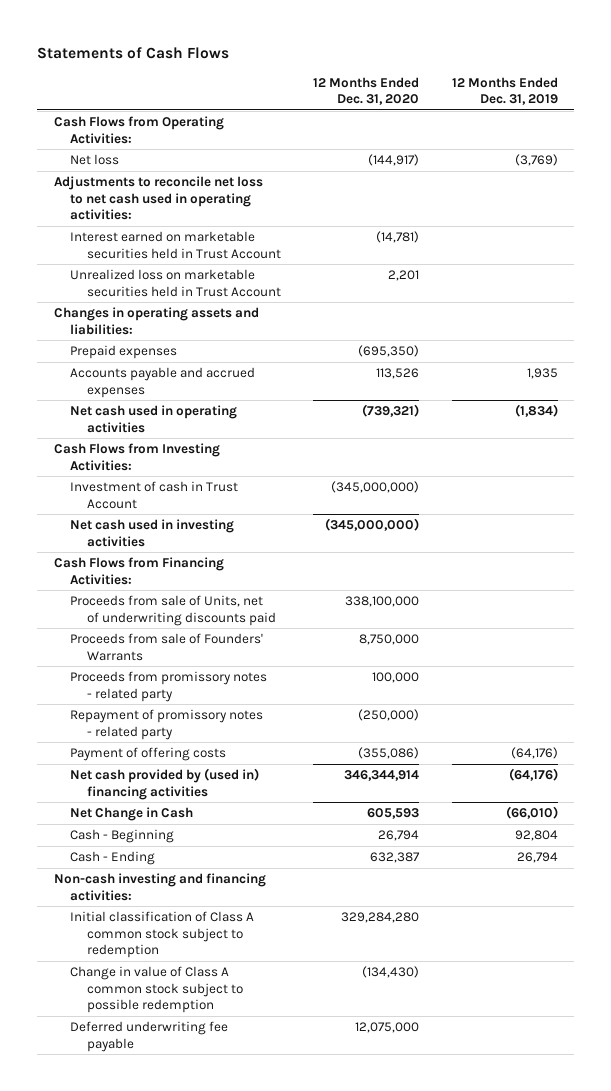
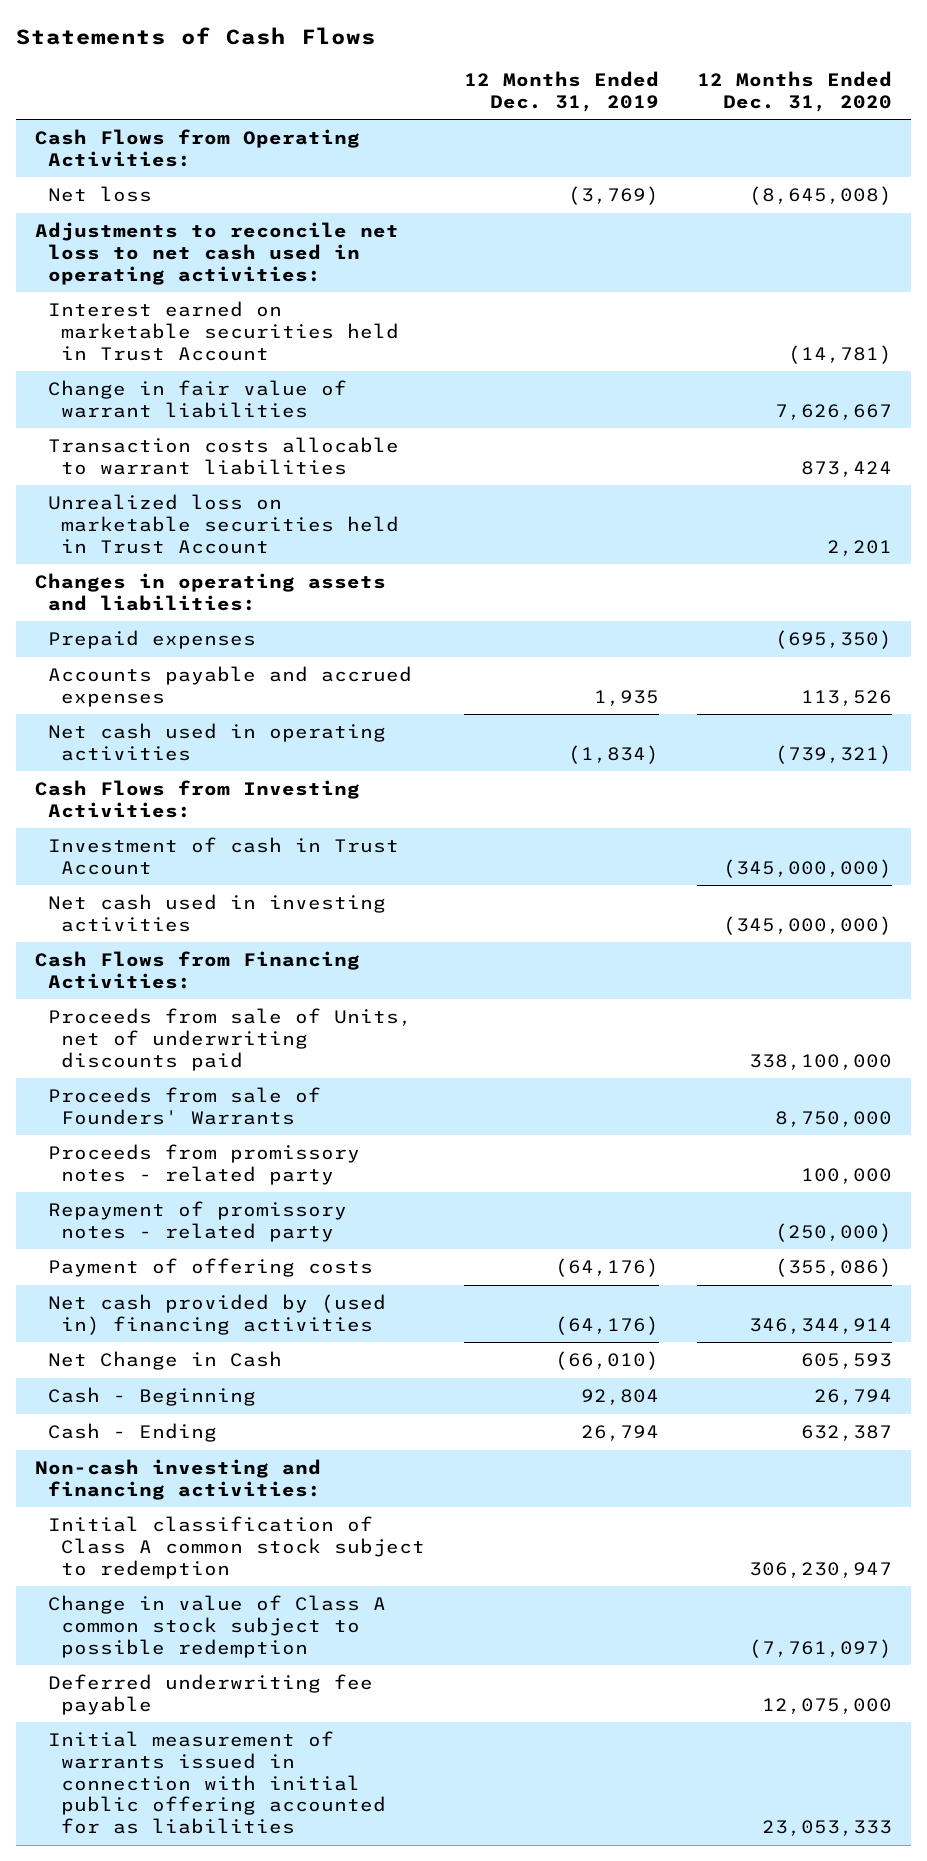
- | 12 Months Ended Dec. 31, 2020 | 12 Months Ended Dec. 31, 2019
+ | 12 Months Ended Dec. 31, 2019 | 12 Months Ended Dec. 31, 2020
- Net loss | (144,917) | (3,769)
+ Net loss | (3,769) | (8,645,008)
+ Change in fair value of warrant liabilities | | 7,626,667
+ Transaction costs allocable to warrant liabilities | | 873,424
- Initial classification of Class A common stock subject to redemption | 329,284,280 |
- Change in value of Class A common stock subject to possible redemption | (134,430) |
+ Initial classification of Class A common stock subject to redemption | | 306,230,947
+ Change in value of Class A common stock subject to possible redemption | | (7,761,097)
+ Initial measurement of warrants issued in connection with initial public offering accounted for as liabilities | | 23,053,333

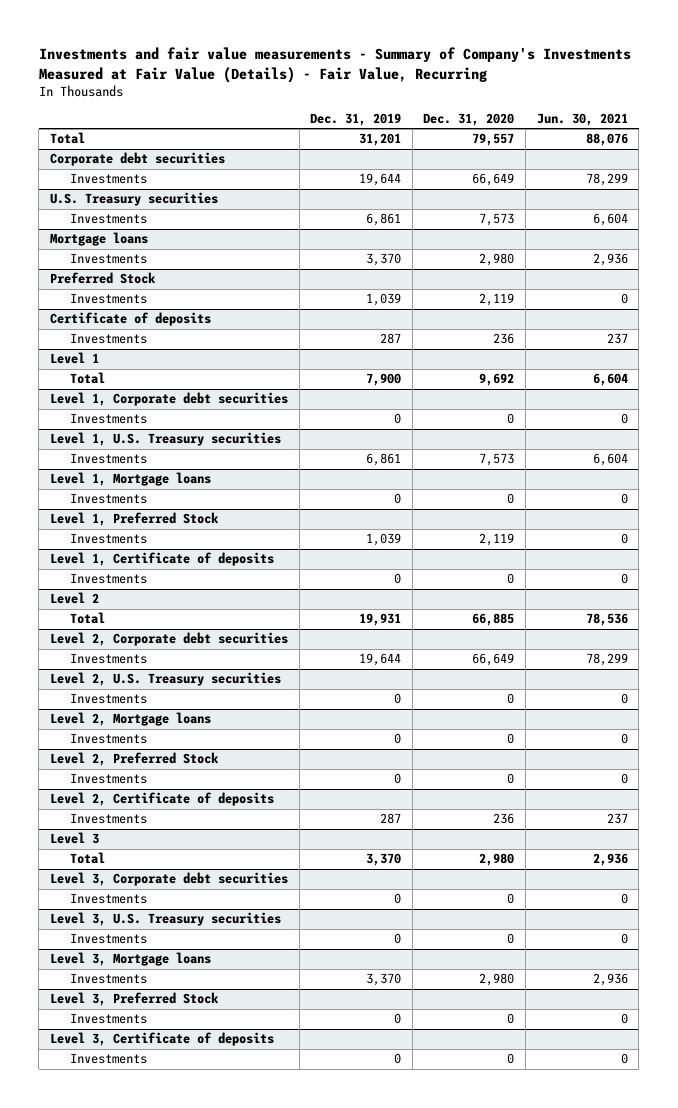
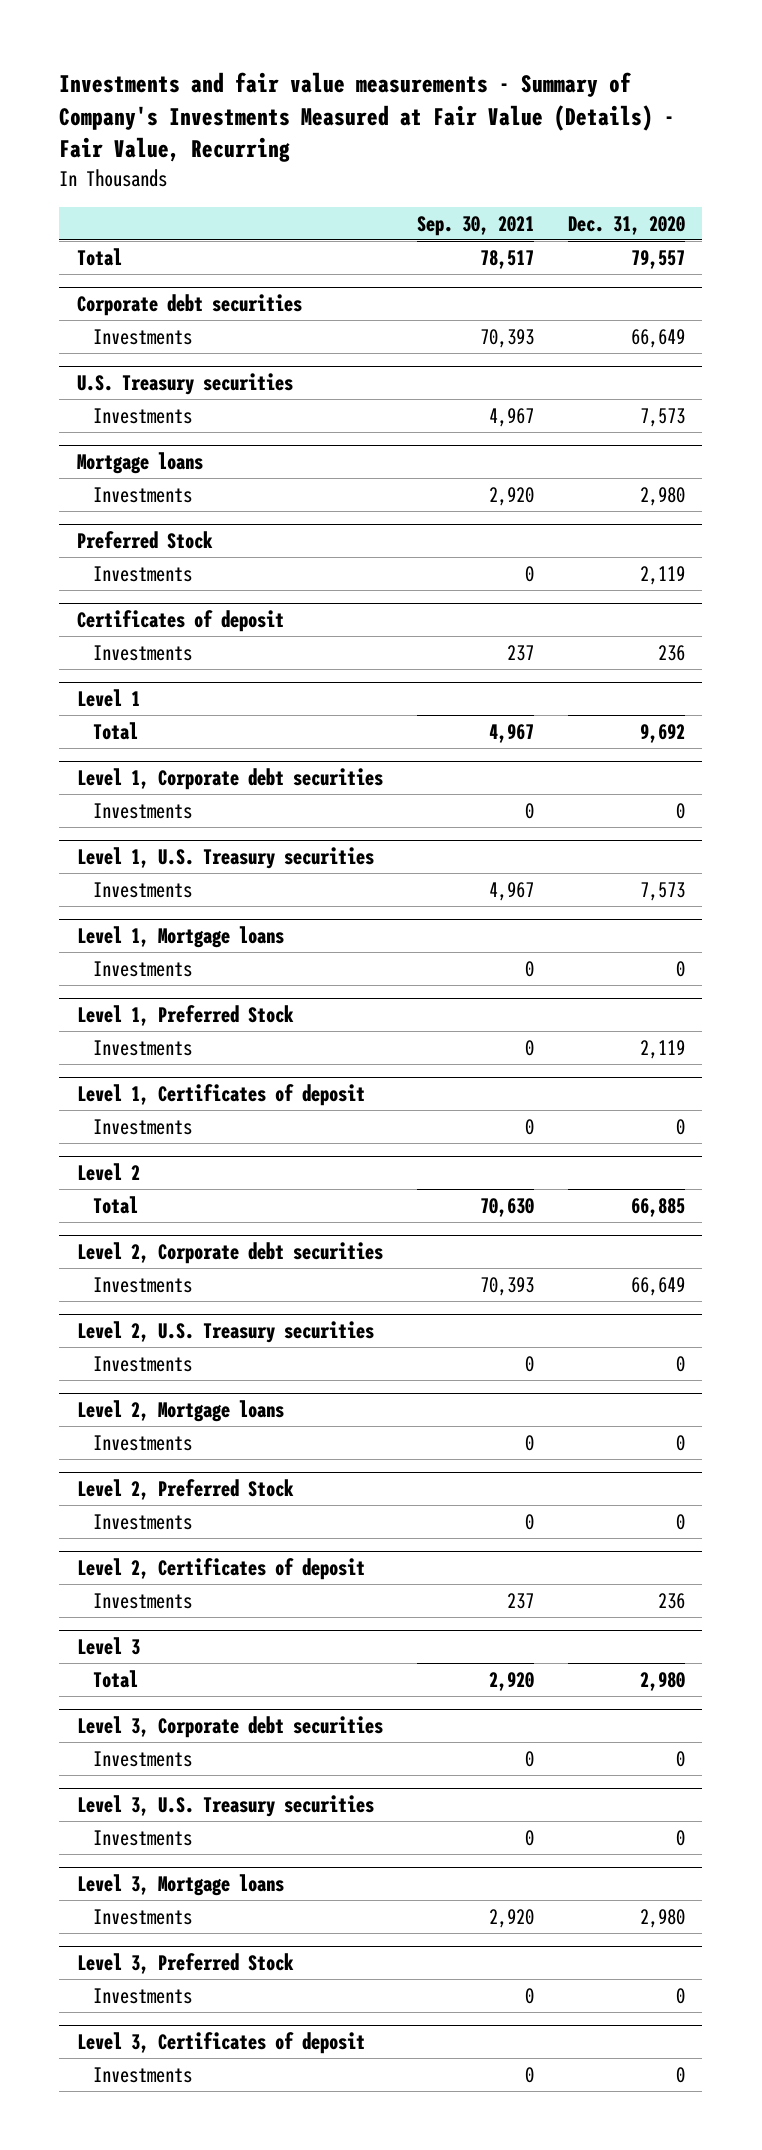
- | Dec. 31, 2019 | Dec. 31, 2020 | Jun. 30, 2021
+ | Sep. 30, 2021 | Dec. 31, 2020
- Certificate of deposits
+ Certificates of deposit
- Level 1, Certificate of deposits
+ Level 1, Certificates of deposit
- Level 2, Certificate of deposits
+ Level 2, Certificates of deposit
- Level 3, Certificate of deposits
+ Level 3, Certificates of deposit

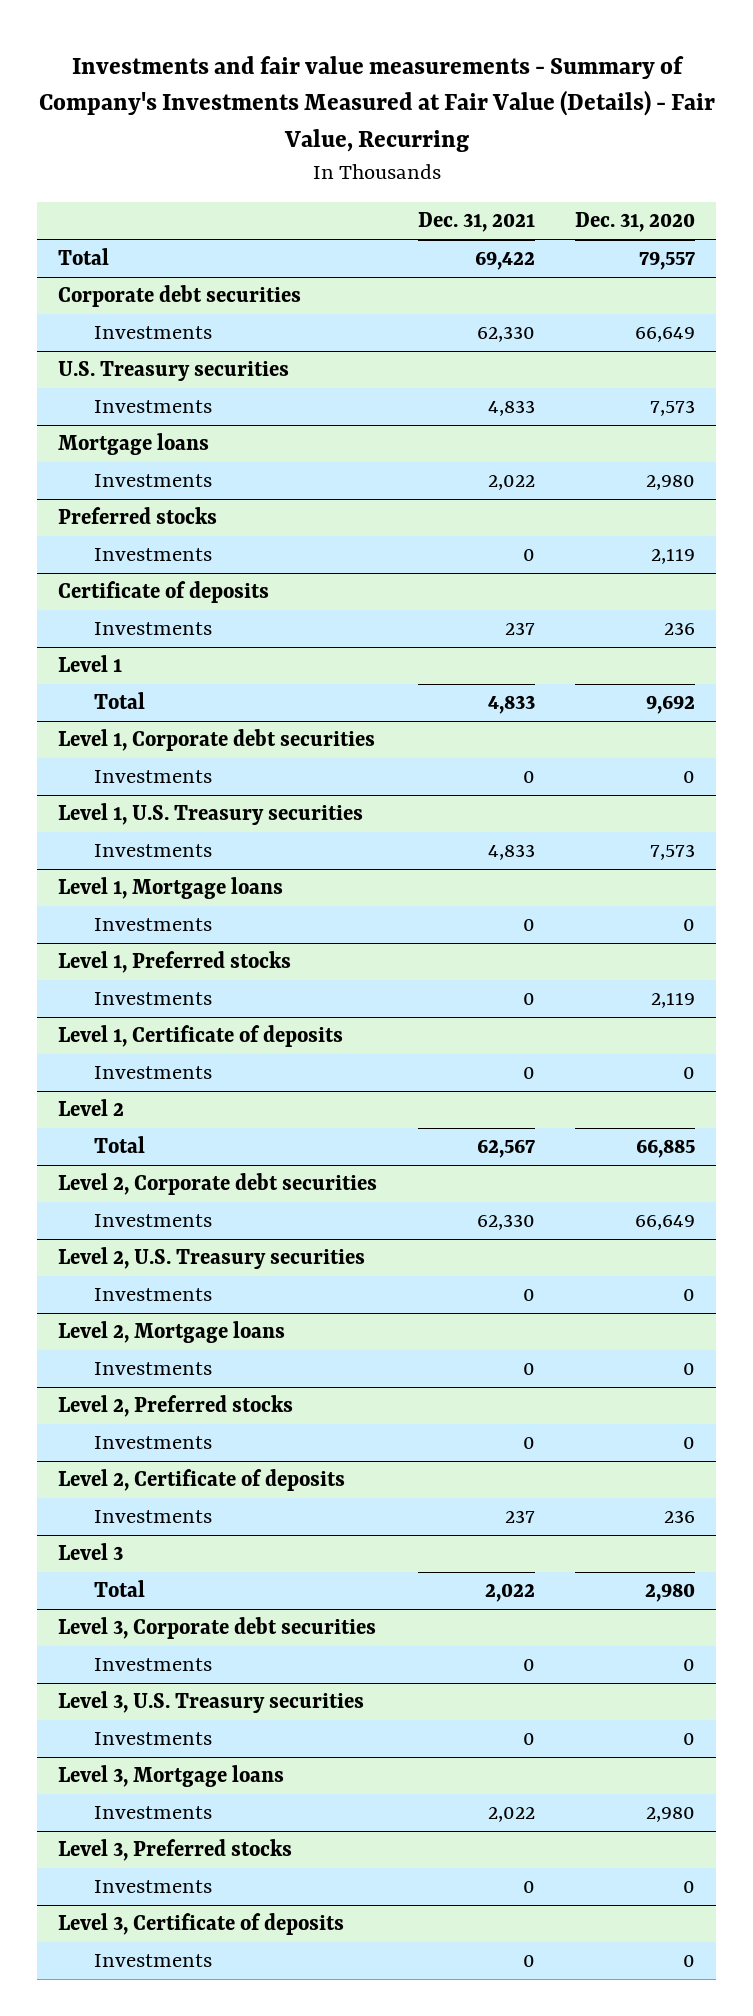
- | Sep. 30, 2021 | Dec. 31, 2020
+ | Dec. 31, 2021 | Dec. 31, 2020
- Preferred Stock
+ Preferred stocks
- Certificates of deposit
+ Certificate of deposits
- Level 1, Preferred Stock
+ Level 1, Preferred stocks
- Level 1, Certificates of deposit
+ Level 1, Certificate of deposits
- Level 2, Preferred Stock
+ Level 2, Preferred stocks
- Level 2, Certificates of deposit
+ Level 2, Certificate of deposits
- Level 3, Preferred Stock
+ Level 3, Preferred stocks
- Level 3, Certificates of deposit
+ Level 3, Certificate of deposits

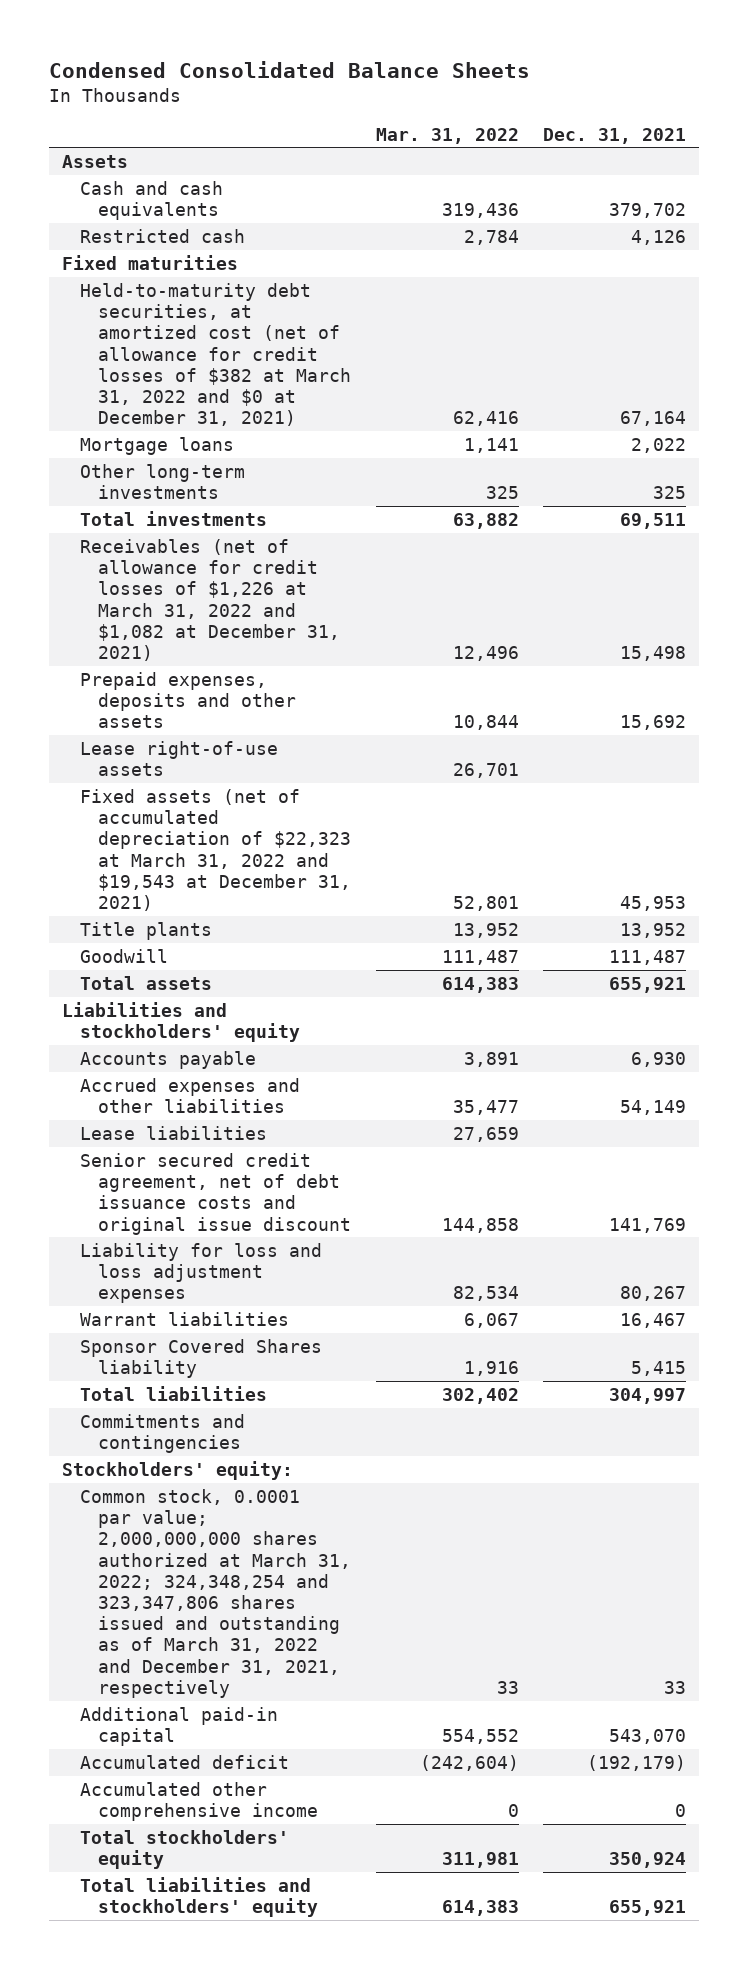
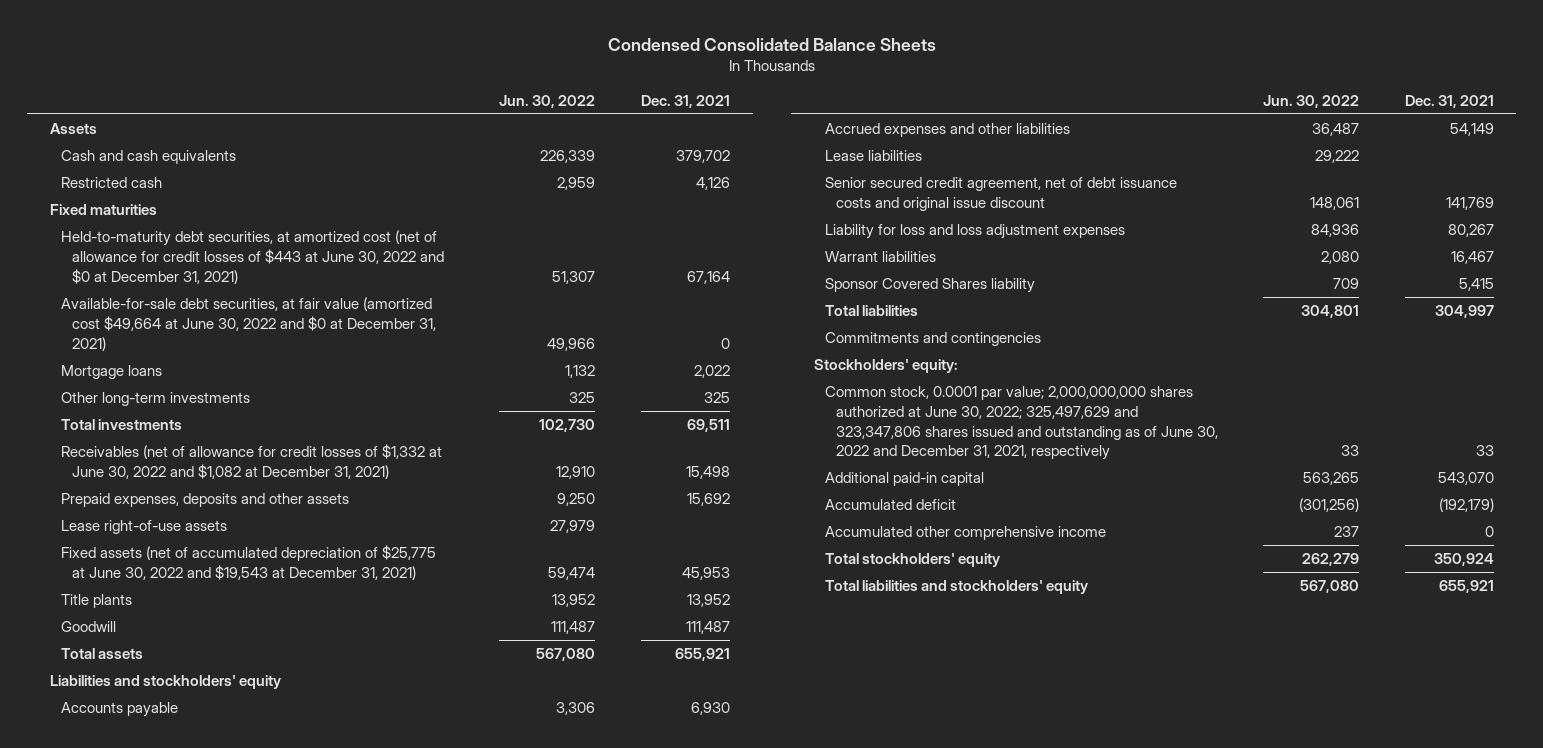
- | Mar. 31, 2022 | Dec. 31, 2021
+ | Jun. 30, 2022 | Dec. 31, 2021
- Held-to-maturity debt securities, at amortized cost (net of allowance for credit losses of $382 at March 31, 2022 and $0 at December 31, 2021) | 62,416 | 67,164
+ Held-to-maturity debt securities, at amortized cost (net of allowance for credit losses of $443 at June 30, 2022 and $0 at December 31, 2021) | 51,307 | 67,164
+ Available-for-sale debt securities, at fair value (amortized cost $49,664 at June 30, 2022 and $0 at December 31, 2021) | 49,966 | 0
- Receivables (net of allowance for credit losses of $1,226 at March 31, 2022 and $1,082 at December 31, 2021) | 12,496 | 15,498
+ Receivables (net of allowance for credit losses of $1,332 at June 30, 2022 and $1,082 at December 31, 2021) | 12,910 | 15,498
- Fixed assets (net of accumulated depreciation of $22,323 at March 31, 2022 and $19,543 at December 31, 2021) | 52,801 | 45,953
+ Fixed assets (net of accumulated depreciation of $25,775 at June 30, 2022 and $19,543 at December 31, 2021) | 59,474 | 45,953
- Common stock, 0.0001 par value; 2,000,000,000 shares authorized at March 31, 2022; 324,348,254 and 323,347,806 shares issued and outstanding as of March 31, 2022 and December 31, 2021, respectively | 33 | 33
+ Common stock, 0.0001 par value; 2,000,000,000 shares authorized at June 30, 2022; 325,497,629 and 323,347,806 shares issued and outstanding as of June 30, 2022 and December 31, 2021, respectively | 33 | 33

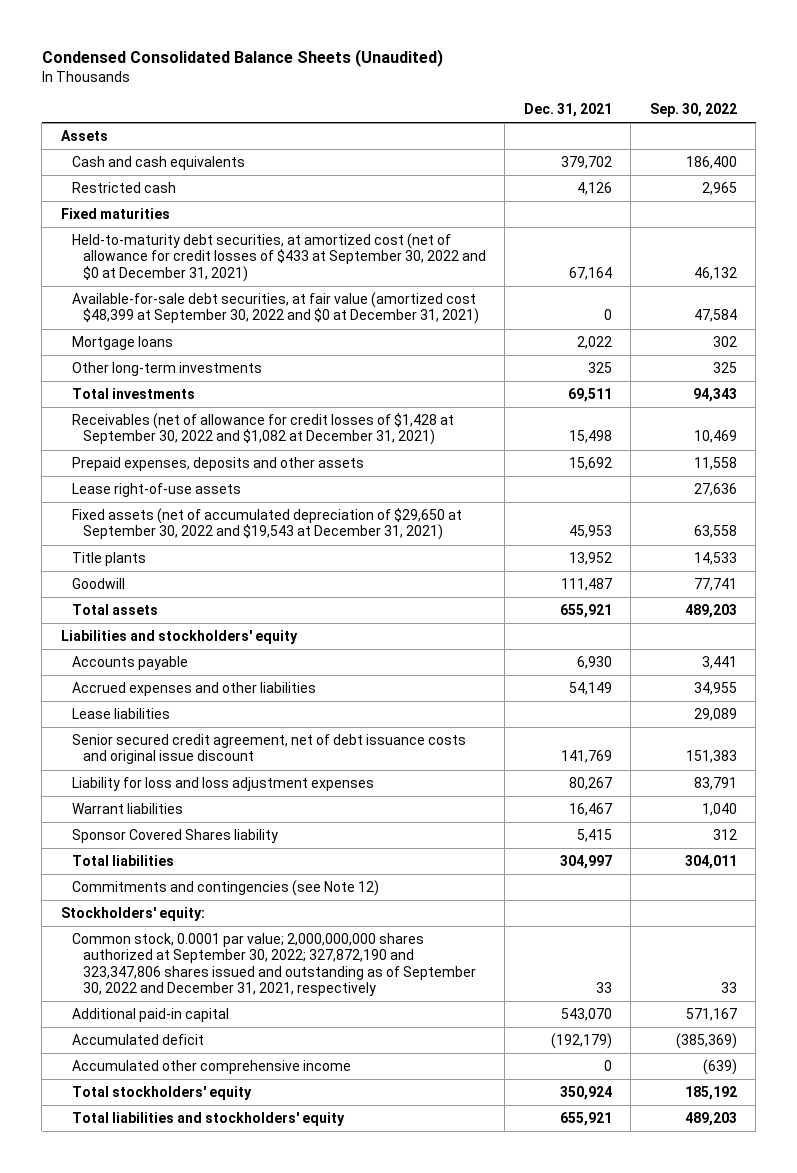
- Condensed Consolidated Balance Sheets
+ Condensed Consolidated Balance Sheets (Unaudited)
- | Jun. 30, 2022 | Dec. 31, 2021
+ | Dec. 31, 2021 | Sep. 30, 2022
- Held-to-maturity debt securities, at amortized cost (net of allowance for credit losses of $443 at June 30, 2022 and $0 at December 31, 2021) | 51,307 | 67,164
- Available-for-sale debt securities, at fair value (amortized cost $49,664 at June 30, 2022 and $0 at December 31, 2021) | 49,966 | 0
+ Held-to-maturity debt securities, at amortized cost (net of allowance for credit losses of $433 at September 30, 2022 and $0 at December 31, 2021) | 67,164 | 46,132
+ Available-for-sale debt securities, at fair value (amortized cost $48,399 at September 30, 2022 and $0 at December 31, 2021) | 0 | 47,584
- Receivables (net of allowance for credit losses of $1,332 at June 30, 2022 and $1,082 at December 31, 2021) | 12,910 | 15,498
+ Receivables (net of allowance for credit losses of $1,428 at September 30, 2022 and $1,082 at December 31, 2021) | 15,498 | 10,469
- Fixed assets (net of accumulated depreciation of $25,775 at June 30, 2022 and $19,543 at December 31, 2021) | 59,474 | 45,953
+ Fixed assets (net of accumulated depreciation of $29,650 at September 30, 2022 and $19,543 at December 31, 2021) | 45,953 | 63,558
- Commitments and contingencies
+ Commitments and contingencies (see Note 12)
- Common stock, 0.0001 par value; 2,000,000,000 shares authorized at June 30, 2022; 325,497,629 and 323,347,806 shares issued and outstanding as of June 30, 2022 and December 31, 2021, respectively | 33 | 33
+ Common stock, 0.0001 par value; 2,000,000,000 shares authorized at September 30, 2022; 327,872,190 and 323,347,806 shares issued and outstanding as of September 30, 2022 and December 31, 2021, respectively | 33 | 33

